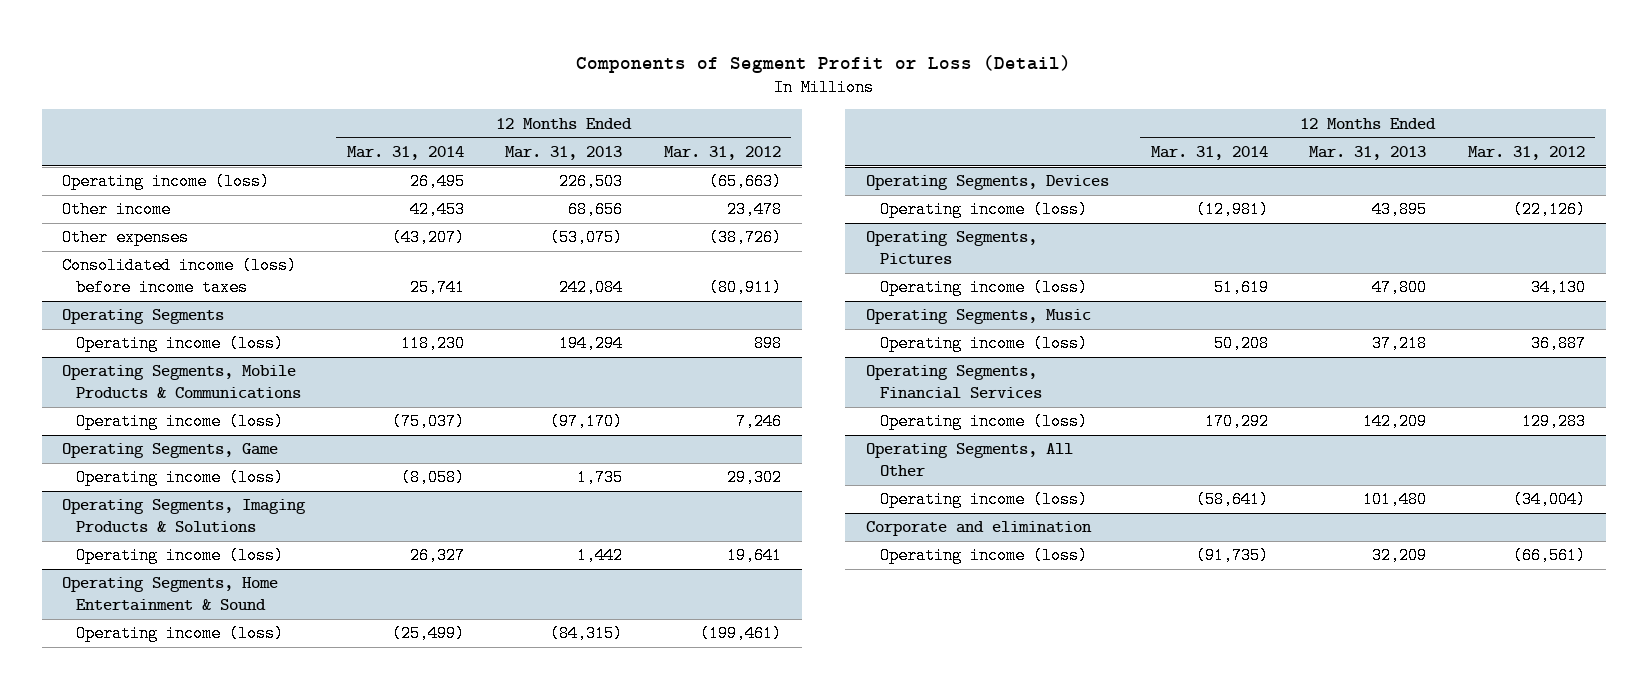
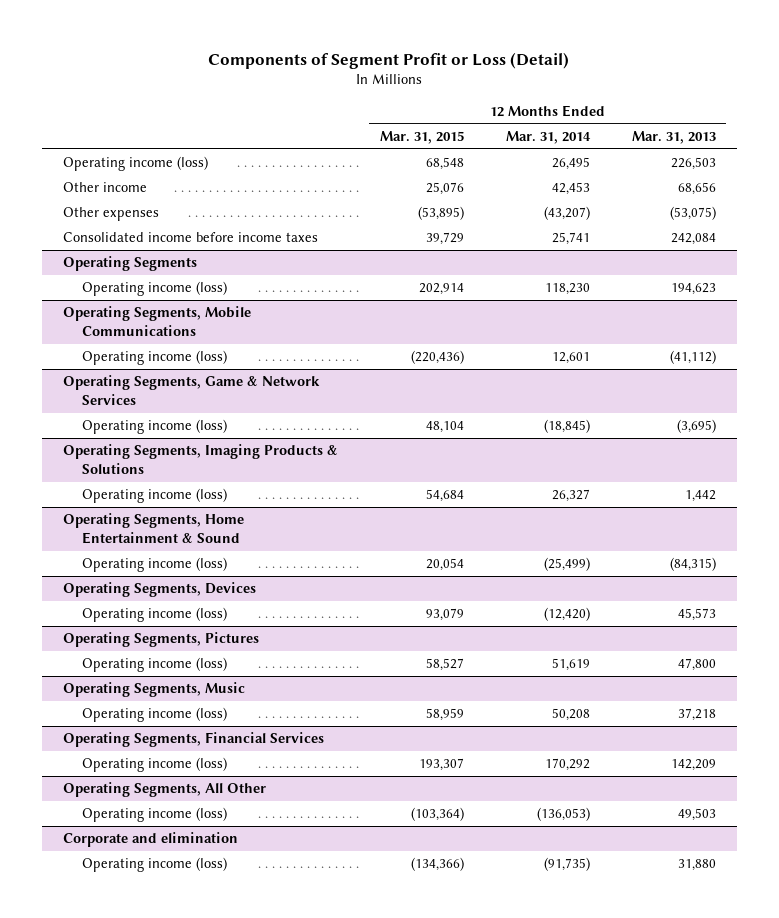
- | 12 Months Ended Mar. 31, 2014 | 12 Months Ended Mar. 31, 2013 | 12 Months Ended Mar. 31, 2012
+ | 12 Months Ended Mar. 31, 2015 | 12 Months Ended Mar. 31, 2014 | 12 Months Ended Mar. 31, 2013
- Consolidated income (loss) before income taxes | 25,741 | 242,084 | (80,911)
+ Consolidated income before income taxes | 39,729 | 25,741 | 242,084
@ Operating Segments
- Operating income (loss) | 118,230 | 194,294 | 898
- Operating Segments, Mobile Products & Communications
- Operating income (loss) | (75,037) | (97,170) | 7,246
- Operating Segments, Game
- Operating income (loss) | (8,058) | 1,735 | 29,302
@ Operating Segments
+ Operating income (loss) | 202,914 | 118,230 | 194,623
+ Operating Segments, Mobile Communications
+ Operating income (loss) | (220,436) | 12,601 | (41,112)
+ Operating Segments, Game & Network Services
+ Operating income (loss) | 48,104 | (18,845) | (3,695)
@ Operating Segments, Devices
- Operating income (loss) | (12,981) | 43,895 | (22,126)
+ Operating income (loss) | 93,079 | (12,420) | 45,573
@ Operating Segments, All Other
- Operating income (loss) | (58,641) | 101,480 | (34,004)
+ Operating income (loss) | (103,364) | (136,053) | 49,503
@ Corporate and elimination
- Operating income (loss) | (91,735) | 32,209 | (66,561)
+ Operating income (loss) | (134,366) | (91,735) | 31,880

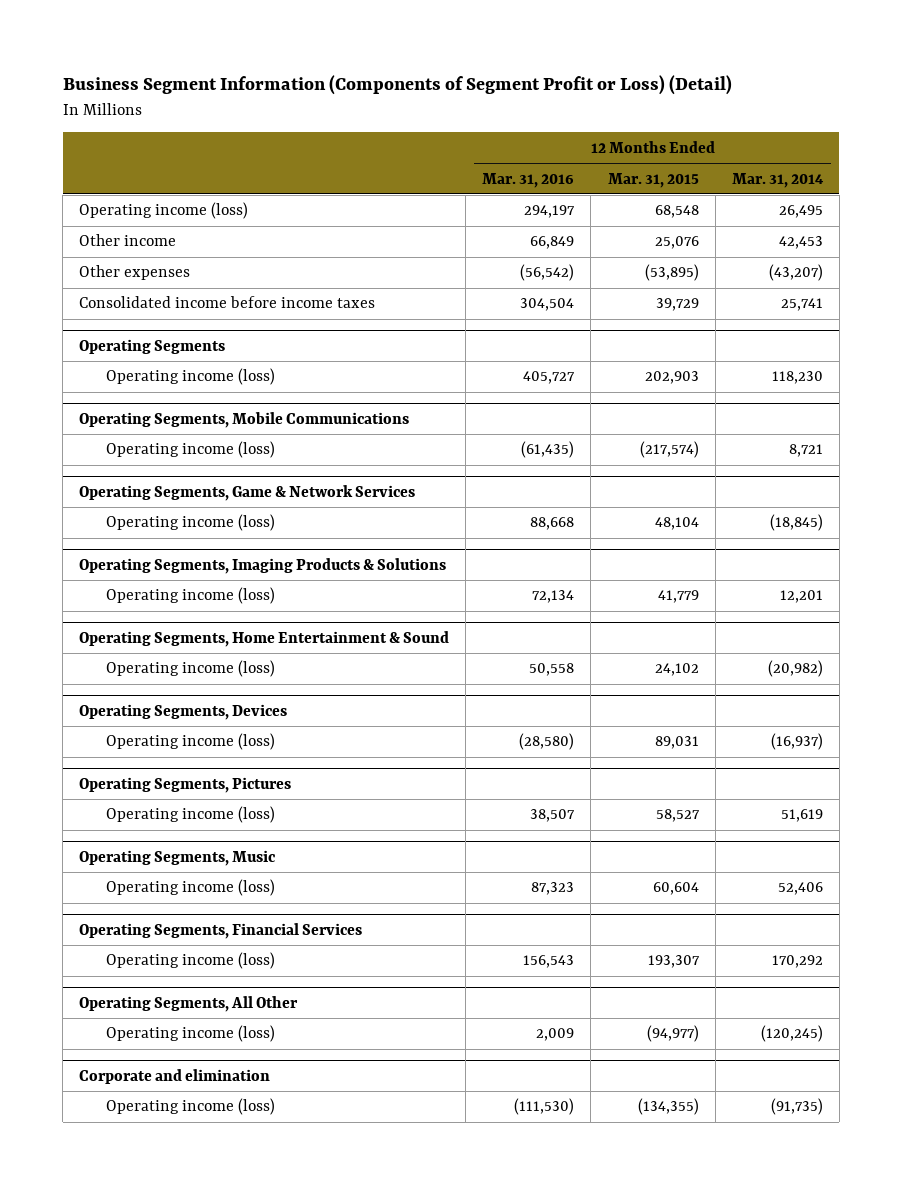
- Components of Segment Profit or Loss (Detail)
+ Business Segment Information (Components of Segment Profit or Loss) (Detail)
- | 12 Months Ended Mar. 31, 2015 | 12 Months Ended Mar. 31, 2014 | 12 Months Ended Mar. 31, 2013
+ | 12 Months Ended Mar. 31, 2016 | 12 Months Ended Mar. 31, 2015 | 12 Months Ended Mar. 31, 2014
@ Operating Segments
- Operating income (loss) | 202,914 | 118,230 | 194,623
+ Operating income (loss) | 405,727 | 202,903 | 118,230
@ Operating Segments, Mobile Communications
- Operating income (loss) | (220,436) | 12,601 | (41,112)
+ Operating income (loss) | (61,435) | (217,574) | 8,721
@ Operating Segments, Imaging Products & Solutions
- Operating income (loss) | 54,684 | 26,327 | 1,442
+ Operating income (loss) | 72,134 | 41,779 | 12,201
@ Operating Segments, Home Entertainment & Sound
- Operating income (loss) | 20,054 | (25,499) | (84,315)
+ Operating income (loss) | 50,558 | 24,102 | (20,982)
@ Operating Segments, Devices
- Operating income (loss) | 93,079 | (12,420) | 45,573
+ Operating income (loss) | (28,580) | 89,031 | (16,937)
@ Operating Segments, Music
- Operating income (loss) | 58,959 | 50,208 | 37,218
+ Operating income (loss) | 87,323 | 60,604 | 52,406
@ Operating Segments, All Other
- Operating income (loss) | (103,364) | (136,053) | 49,503
+ Operating income (loss) | 2,009 | (94,977) | (120,245)
@ Corporate and elimination
- Operating income (loss) | (134,366) | (91,735) | 31,880
+ Operating income (loss) | (111,530) | (134,355) | (91,735)

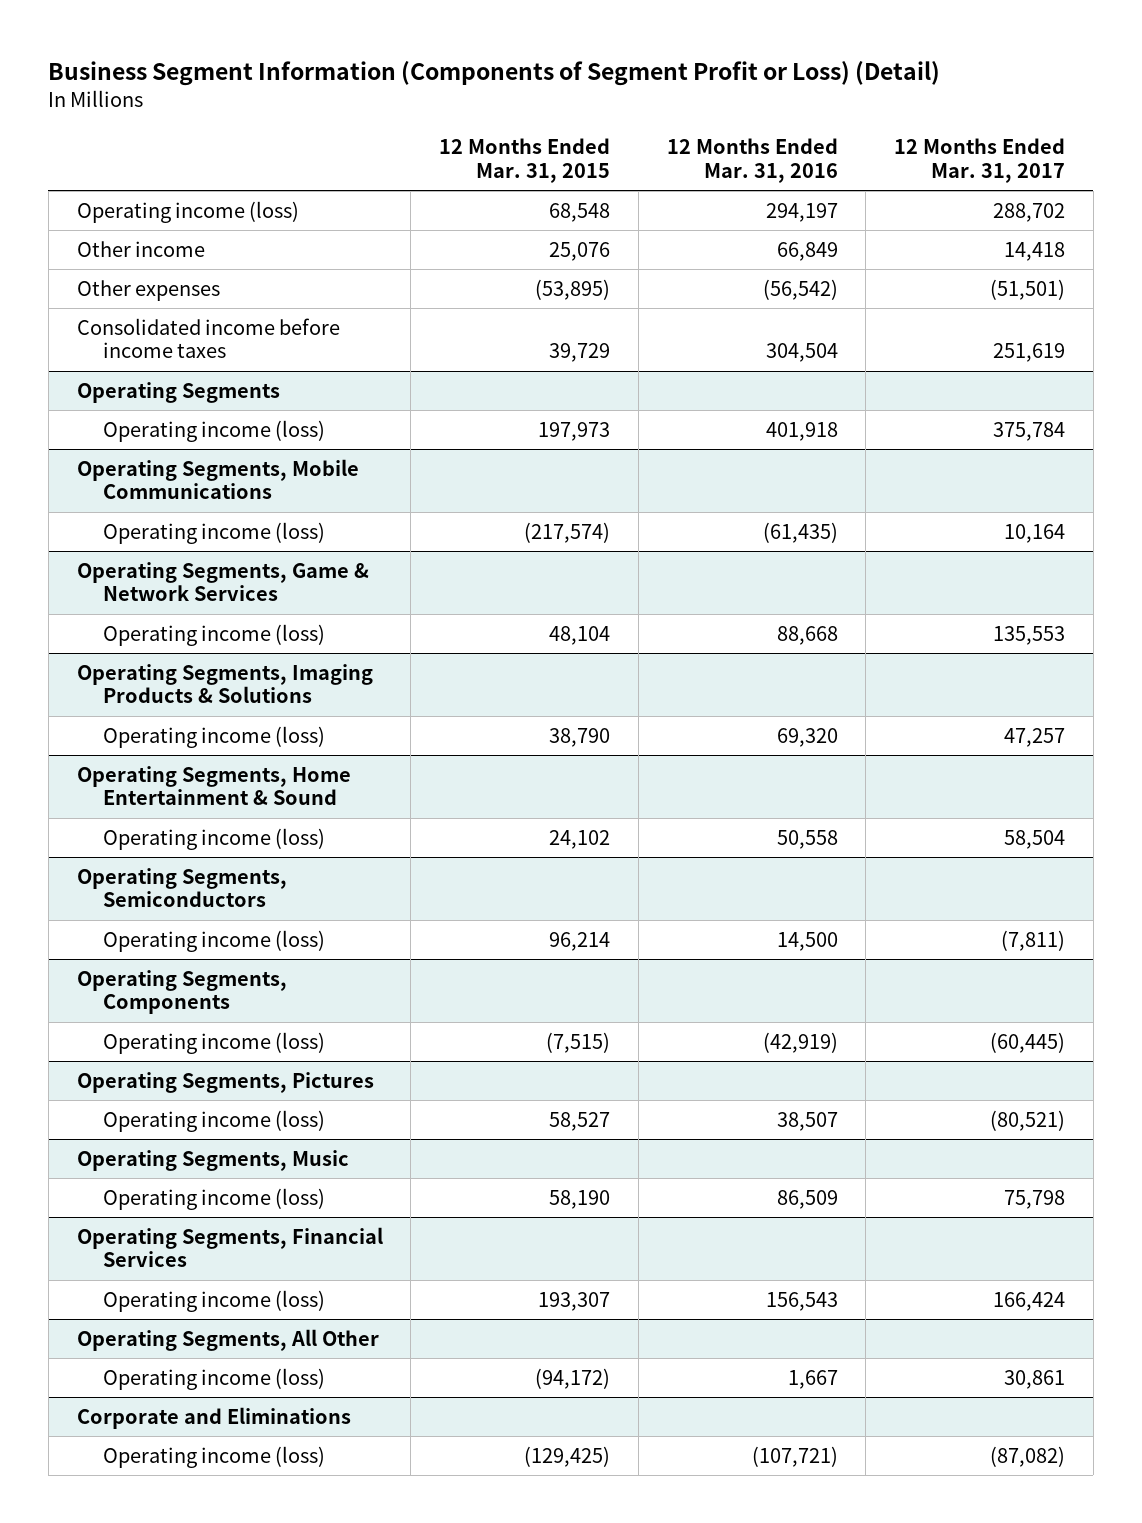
- | 12 Months Ended Mar. 31, 2016 | 12 Months Ended Mar. 31, 2015 | 12 Months Ended Mar. 31, 2014
+ | 12 Months Ended Mar. 31, 2015 | 12 Months Ended Mar. 31, 2016 | 12 Months Ended Mar. 31, 2017
@ Operating Segments
- Operating income (loss) | 405,727 | 202,903 | 118,230
+ Operating income (loss) | 197,973 | 401,918 | 375,784
@ Operating Segments, Imaging Products & Solutions
- Operating income (loss) | 72,134 | 41,779 | 12,201
+ Operating income (loss) | 38,790 | 69,320 | 47,257
- Operating Segments, Devices
- Operating income (loss) | (28,580) | 89,031 | (16,937)
+ Operating Segments, Semiconductors
+ Operating income (loss) | 96,214 | 14,500 | (7,811)
+ Operating Segments, Components
+ Operating income (loss) | (7,515) | (42,919) | (60,445)
@ Operating Segments, Music
- Operating income (loss) | 87,323 | 60,604 | 52,406
+ Operating income (loss) | 58,190 | 86,509 | 75,798
@ Operating Segments, All Other
- Operating income (loss) | 2,009 | (94,977) | (120,245)
- Corporate and elimination
- Operating income (loss) | (111,530) | (134,355) | (91,735)
@ Operating Segments, All Other
+ Operating income (loss) | (94,172) | 1,667 | 30,861
+ Corporate and Eliminations
+ Operating income (loss) | (129,425) | (107,721) | (87,082)

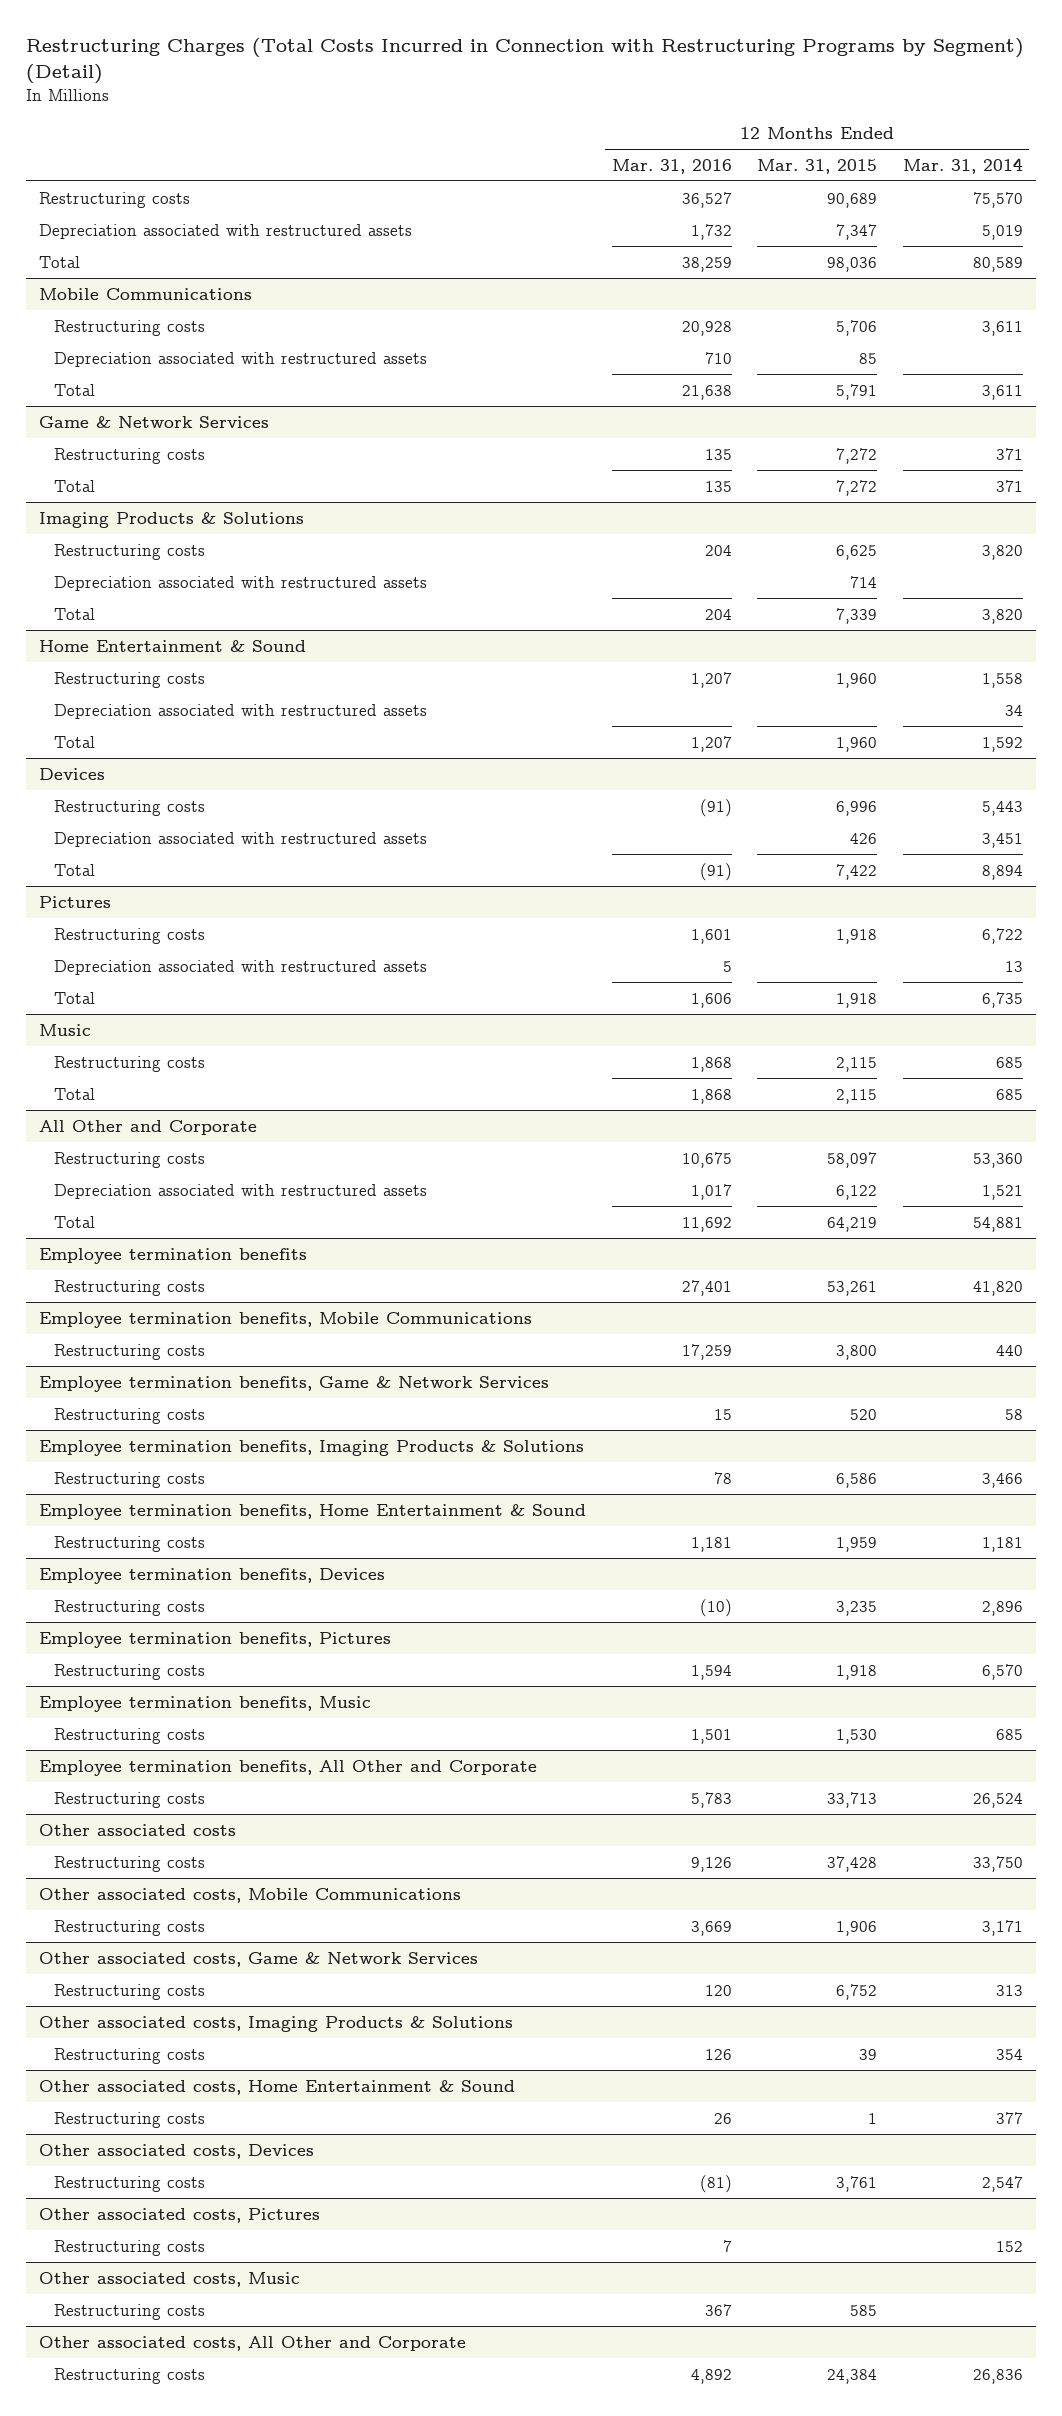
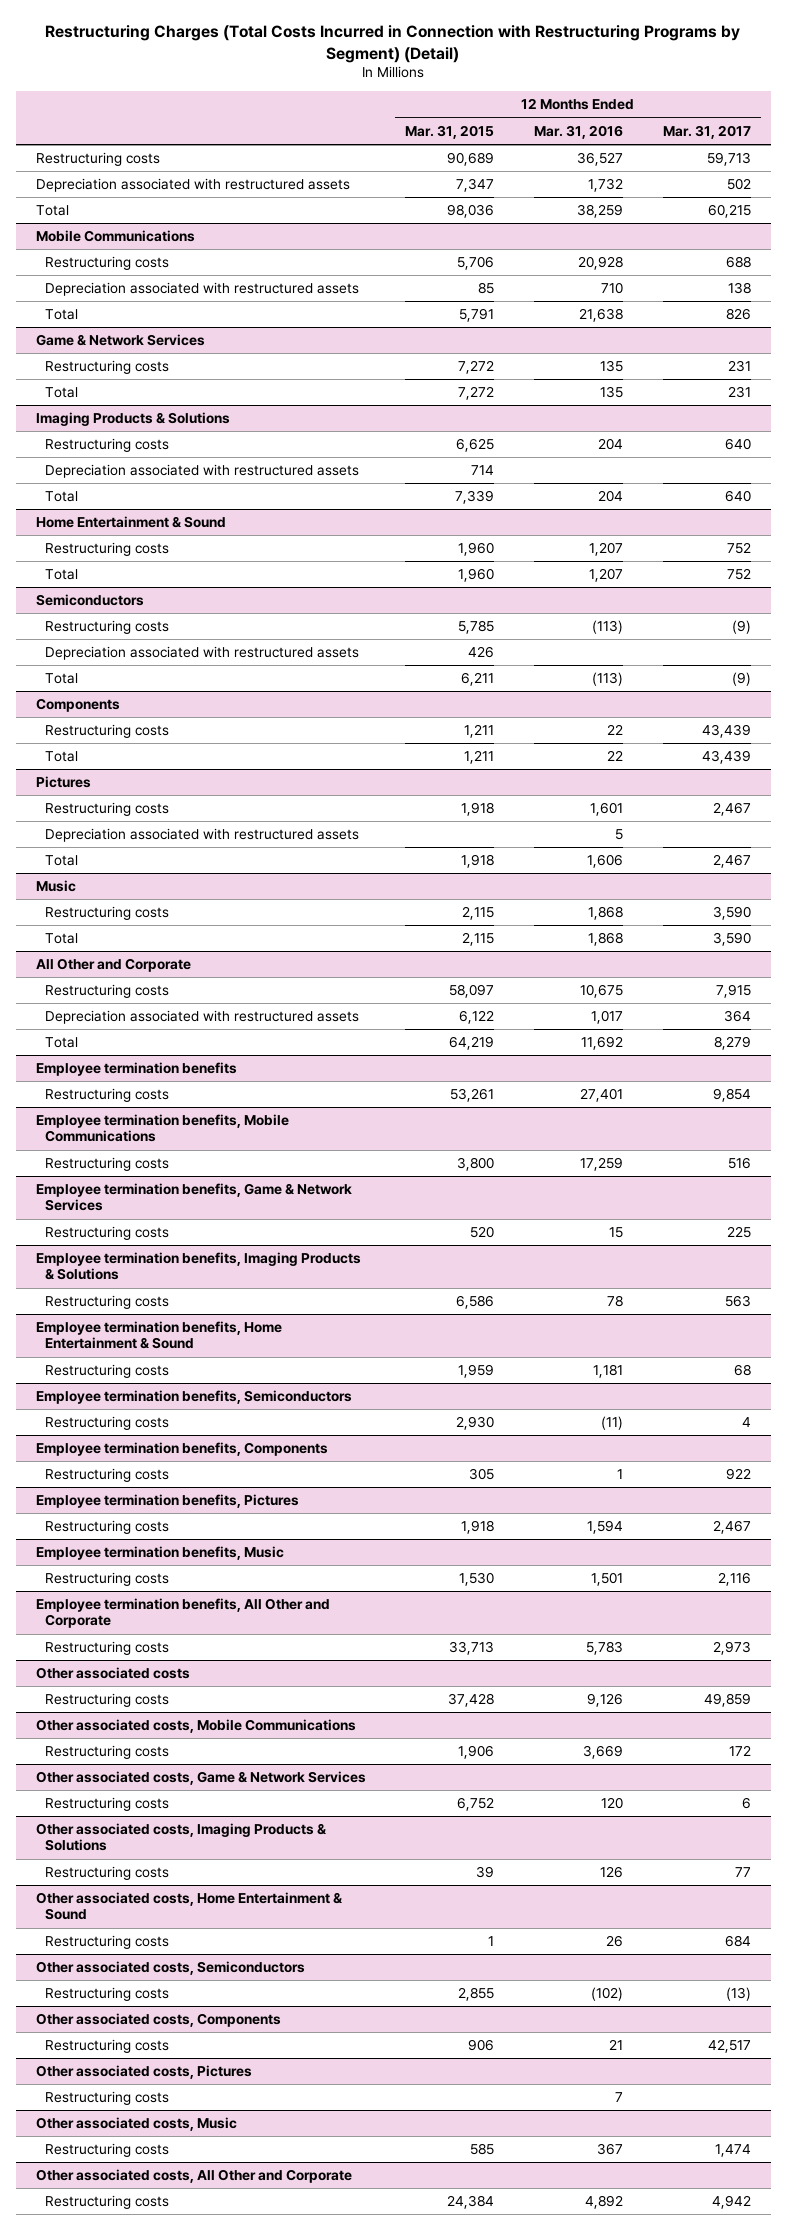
- | 12 Months Ended Mar. 31, 2016 | 12 Months Ended Mar. 31, 2015 | 12 Months Ended Mar. 31, 2014
+ | 12 Months Ended Mar. 31, 2015 | 12 Months Ended Mar. 31, 2016 | 12 Months Ended Mar. 31, 2017
@ Home Entertainment & Sound
- Depreciation associated with restructured assets | | | 34
- Devices
- Restructuring costs | (91) | 6,996 | 5,443
+ Semiconductors
+ Restructuring costs | 5,785 | (113) | (9)
- Total | (91) | 7,422 | 8,894
+ Total | 6,211 | (113) | (9)
+ Components
+ Restructuring costs | 1,211 | 22 | 43,439
+ Total | 1,211 | 22 | 43,439
- Employee termination benefits, Devices
- Restructuring costs | (10) | 3,235 | 2,896
+ Employee termination benefits, Semiconductors
+ Restructuring costs | 2,930 | (11) | 4
+ Employee termination benefits, Components
+ Restructuring costs | 305 | 1 | 922
- Other associated costs, Devices
- Restructuring costs | (81) | 3,761 | 2,547
+ Other associated costs, Semiconductors
+ Restructuring costs | 2,855 | (102) | (13)
+ Other associated costs, Components
+ Restructuring costs | 906 | 21 | 42,517

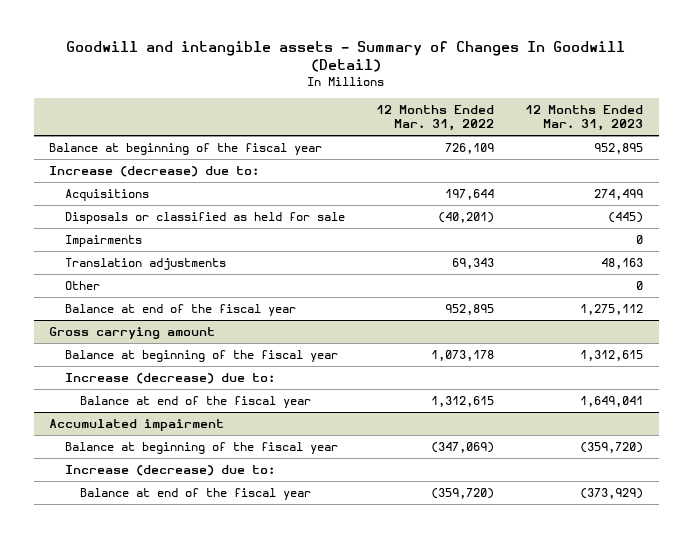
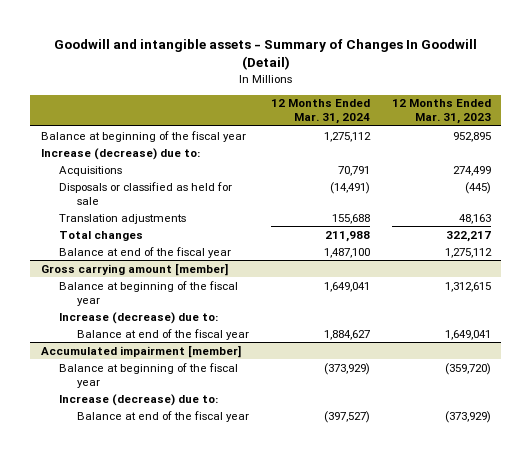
- | 12 Months Ended Mar. 31, 2022 | 12 Months Ended Mar. 31, 2023
+ | 12 Months Ended Mar. 31, 2024 | 12 Months Ended Mar. 31, 2023
- Impairments | | 0
- Other | | 0
+ Total changes | 211,988 | 322,217
- Gross carrying amount
+ Gross carrying amount [member]
- Accumulated impairment
+ Accumulated impairment [member]

